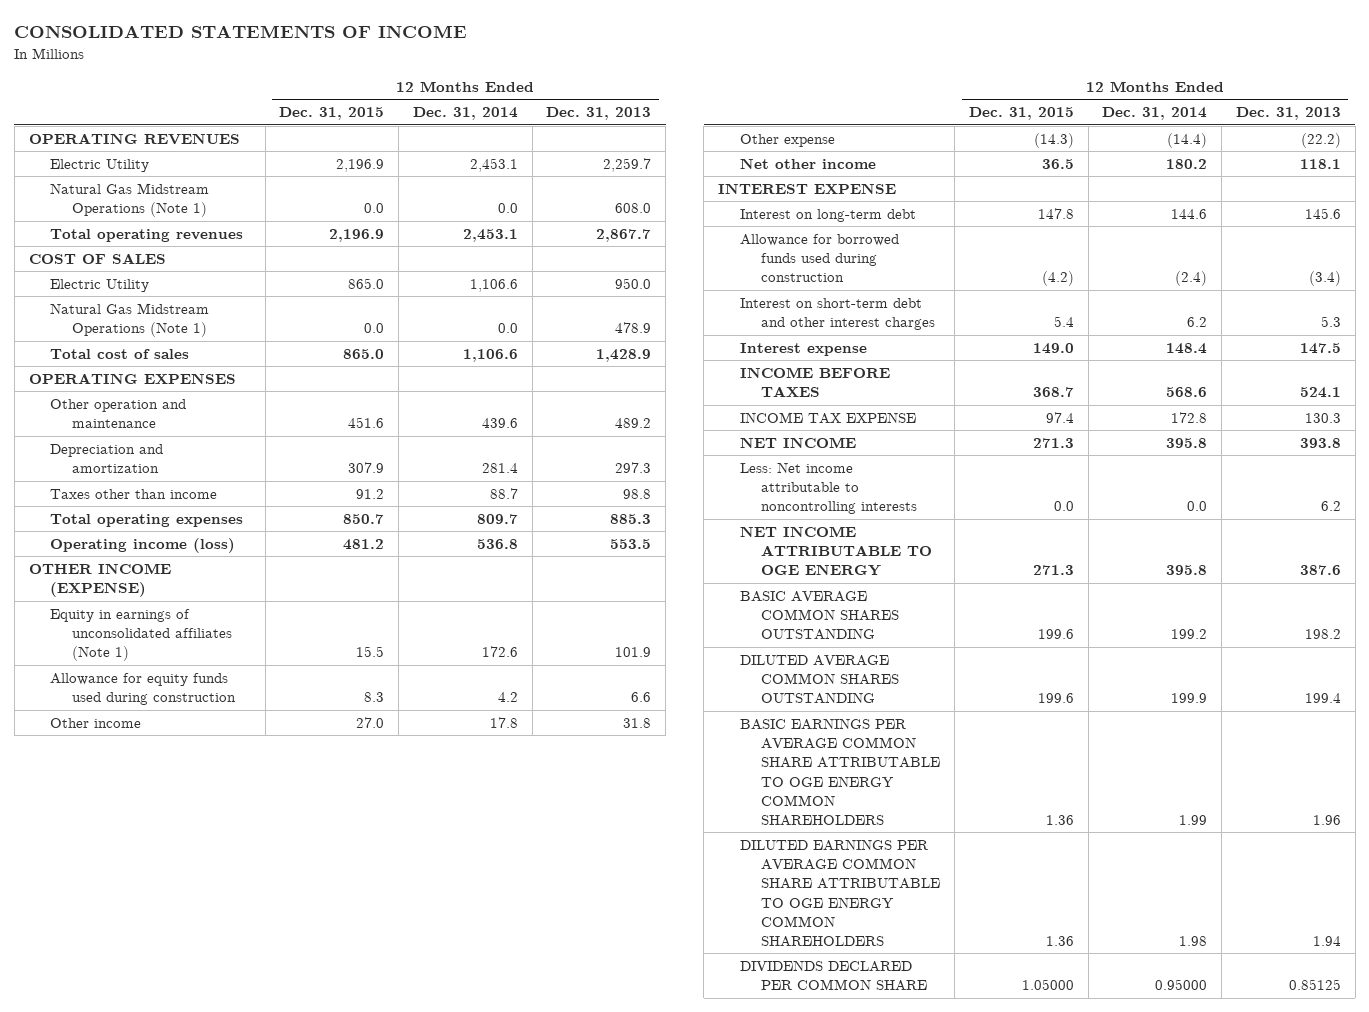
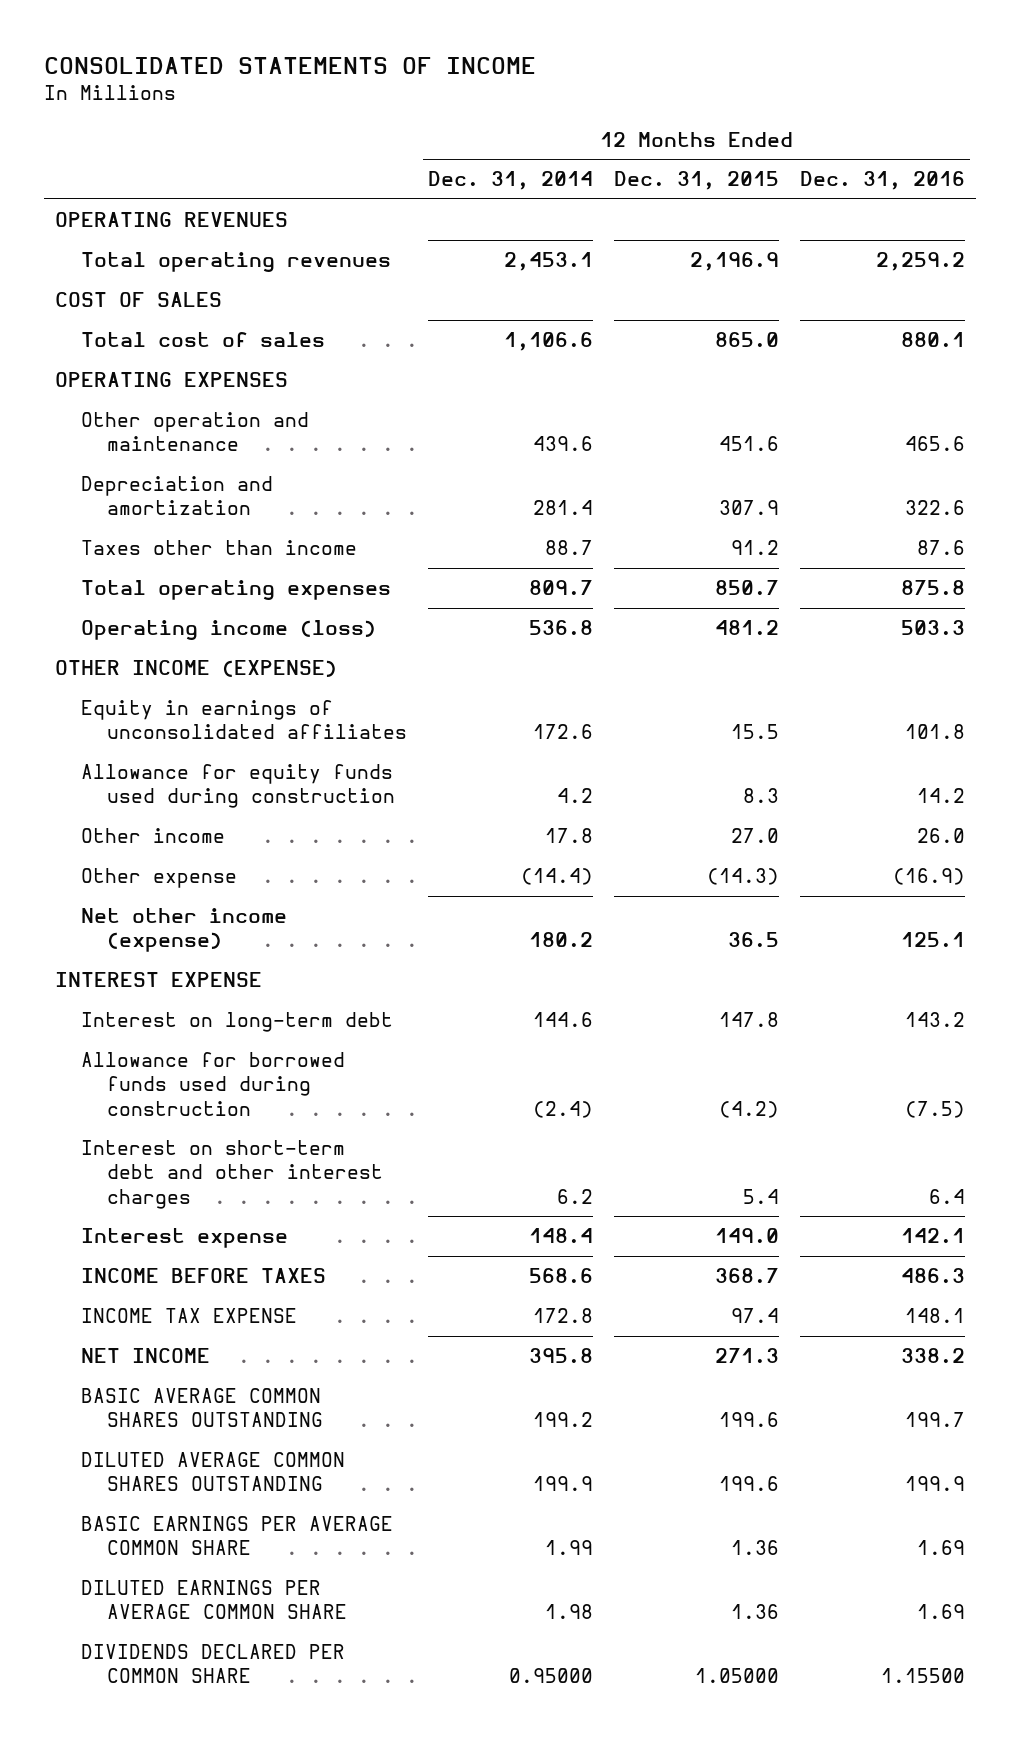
- | 12 Months Ended Dec. 31, 2015 | 12 Months Ended Dec. 31, 2014 | 12 Months Ended Dec. 31, 2013
+ | 12 Months Ended Dec. 31, 2014 | 12 Months Ended Dec. 31, 2015 | 12 Months Ended Dec. 31, 2016
- Electric Utility | 2,196.9 | 2,453.1 | 2,259.7
- Natural Gas Midstream Operations (Note 1) | 0.0 | 0.0 | 608.0
- Electric Utility | 865.0 | 1,106.6 | 950.0
- Natural Gas Midstream Operations (Note 1) | 0.0 | 0.0 | 478.9
- Equity in earnings of unconsolidated affiliates (Note 1) | 15.5 | 172.6 | 101.9
+ Equity in earnings of unconsolidated affiliates | 172.6 | 15.5 | 101.8
- Net other income | 36.5 | 180.2 | 118.1
+ Net other income (expense) | 180.2 | 36.5 | 125.1
- Less: Net income attributable to noncontrolling interests | 0.0 | 0.0 | 6.2
- NET INCOME ATTRIBUTABLE TO OGE ENERGY | 271.3 | 395.8 | 387.6
- BASIC EARNINGS PER AVERAGE COMMON SHARE ATTRIBUTABLE TO OGE ENERGY COMMON SHAREHOLDERS | 1.36 | 1.99 | 1.96
- DILUTED EARNINGS PER AVERAGE COMMON SHARE ATTRIBUTABLE TO OGE ENERGY COMMON SHAREHOLDERS | 1.36 | 1.98 | 1.94
+ BASIC EARNINGS PER AVERAGE COMMON SHARE | 1.99 | 1.36 | 1.69
+ DILUTED EARNINGS PER AVERAGE COMMON SHARE | 1.98 | 1.36 | 1.69

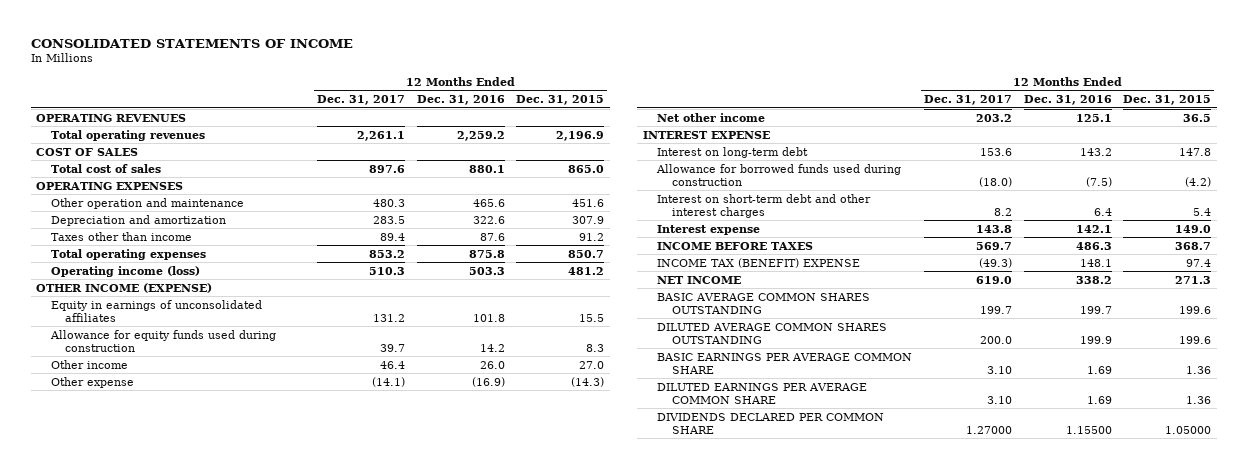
- | 12 Months Ended Dec. 31, 2014 | 12 Months Ended Dec. 31, 2015 | 12 Months Ended Dec. 31, 2016
+ | 12 Months Ended Dec. 31, 2017 | 12 Months Ended Dec. 31, 2016 | 12 Months Ended Dec. 31, 2015
- Net other income (expense) | 180.2 | 36.5 | 125.1
+ Net other income | 203.2 | 125.1 | 36.5
- INCOME TAX EXPENSE | 172.8 | 97.4 | 148.1
+ INCOME TAX (BENEFIT) EXPENSE | (49.3) | 148.1 | 97.4

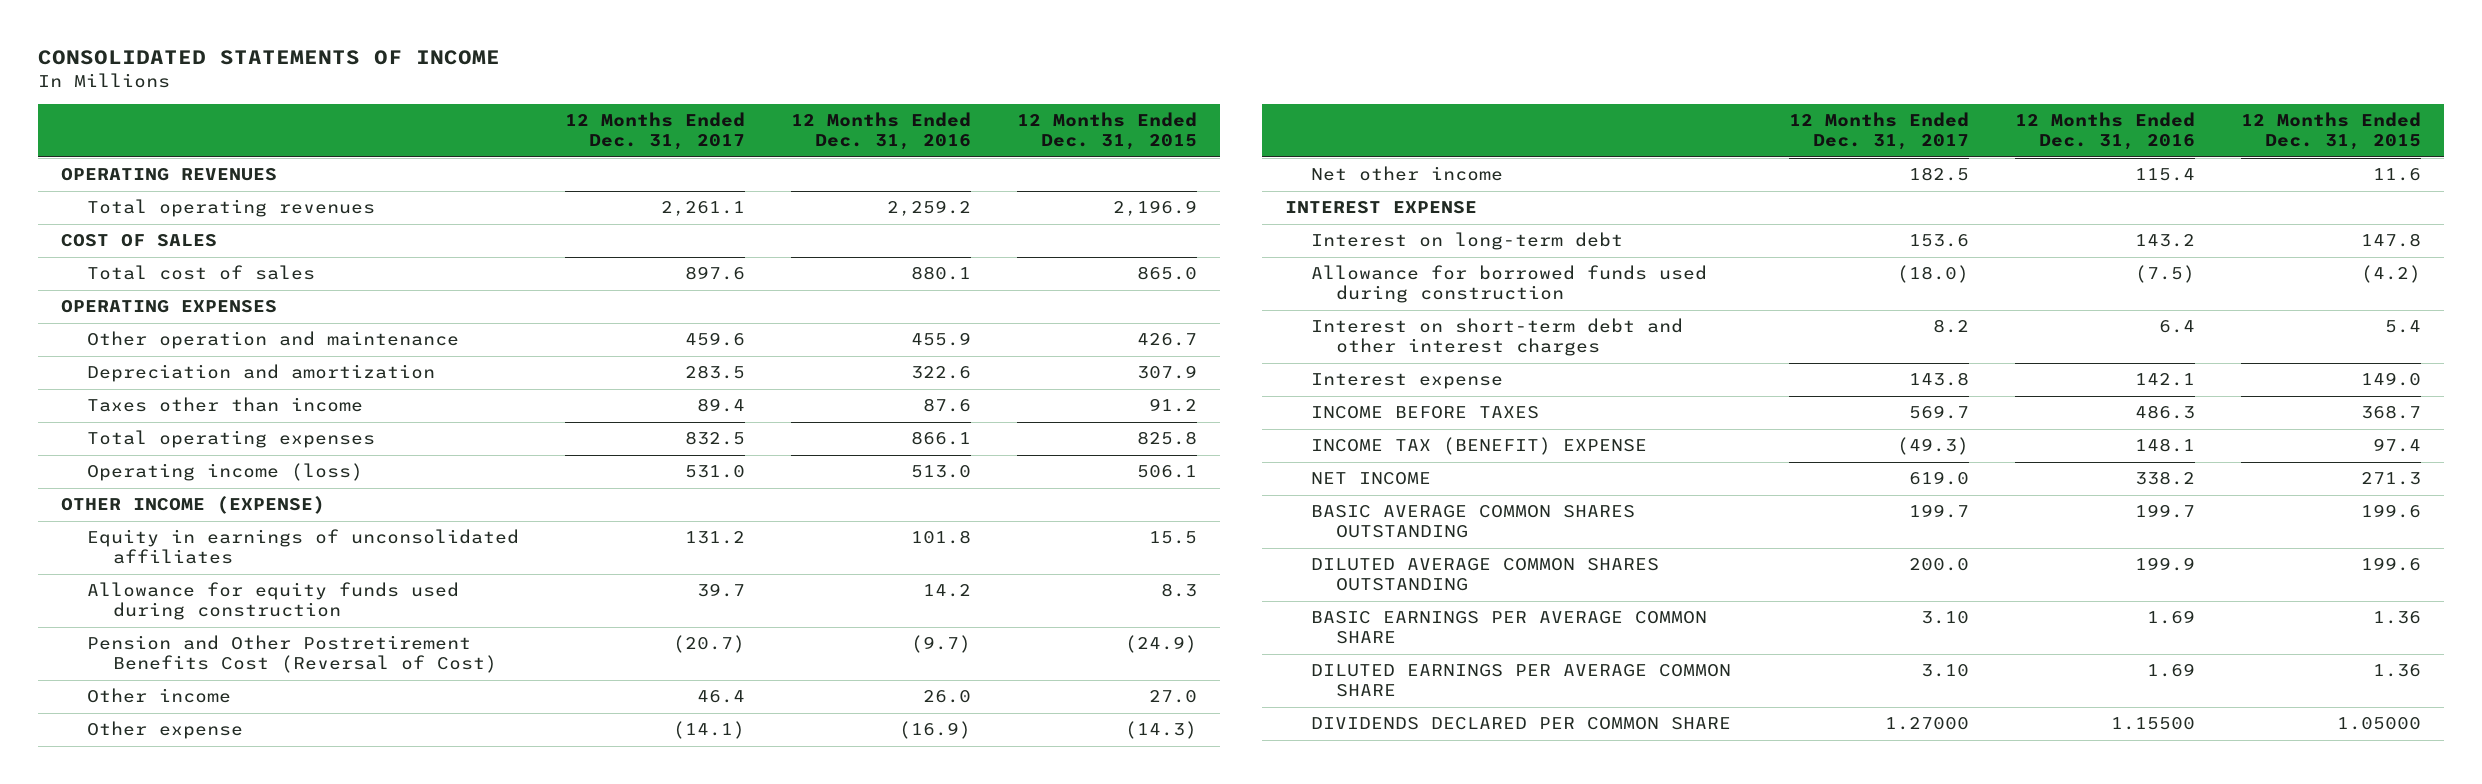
- Other operation and maintenance | 480.3 | 465.6 | 451.6
+ Other operation and maintenance | 459.6 | 455.9 | 426.7
- Total operating expenses | 853.2 | 875.8 | 850.7
- Operating income (loss) | 510.3 | 503.3 | 481.2
+ Total operating expenses | 832.5 | 866.1 | 825.8
+ Operating income (loss) | 531.0 | 513.0 | 506.1
+ Pension and Other Postretirement Benefits Cost (Reversal of Cost) | (20.7) | (9.7) | (24.9)
- Net other income | 203.2 | 125.1 | 36.5
+ Net other income | 182.5 | 115.4 | 11.6

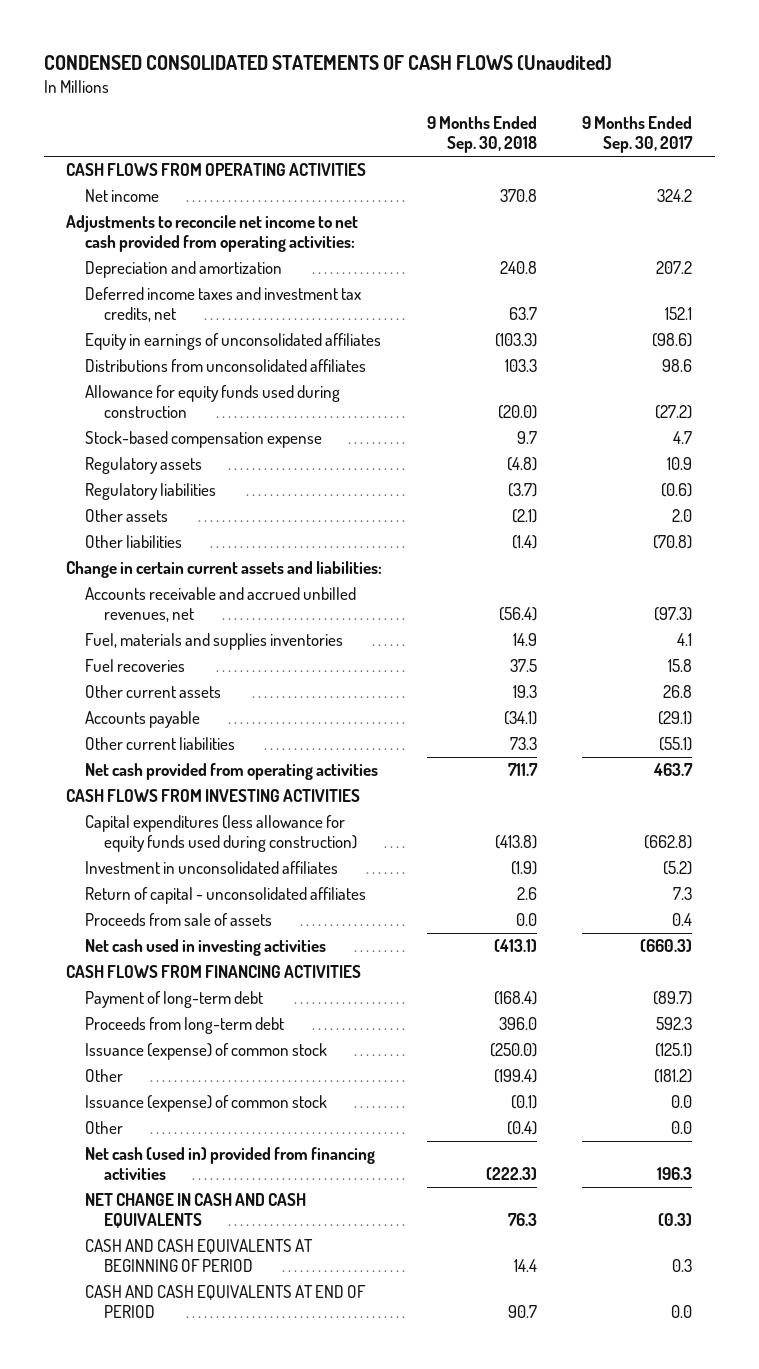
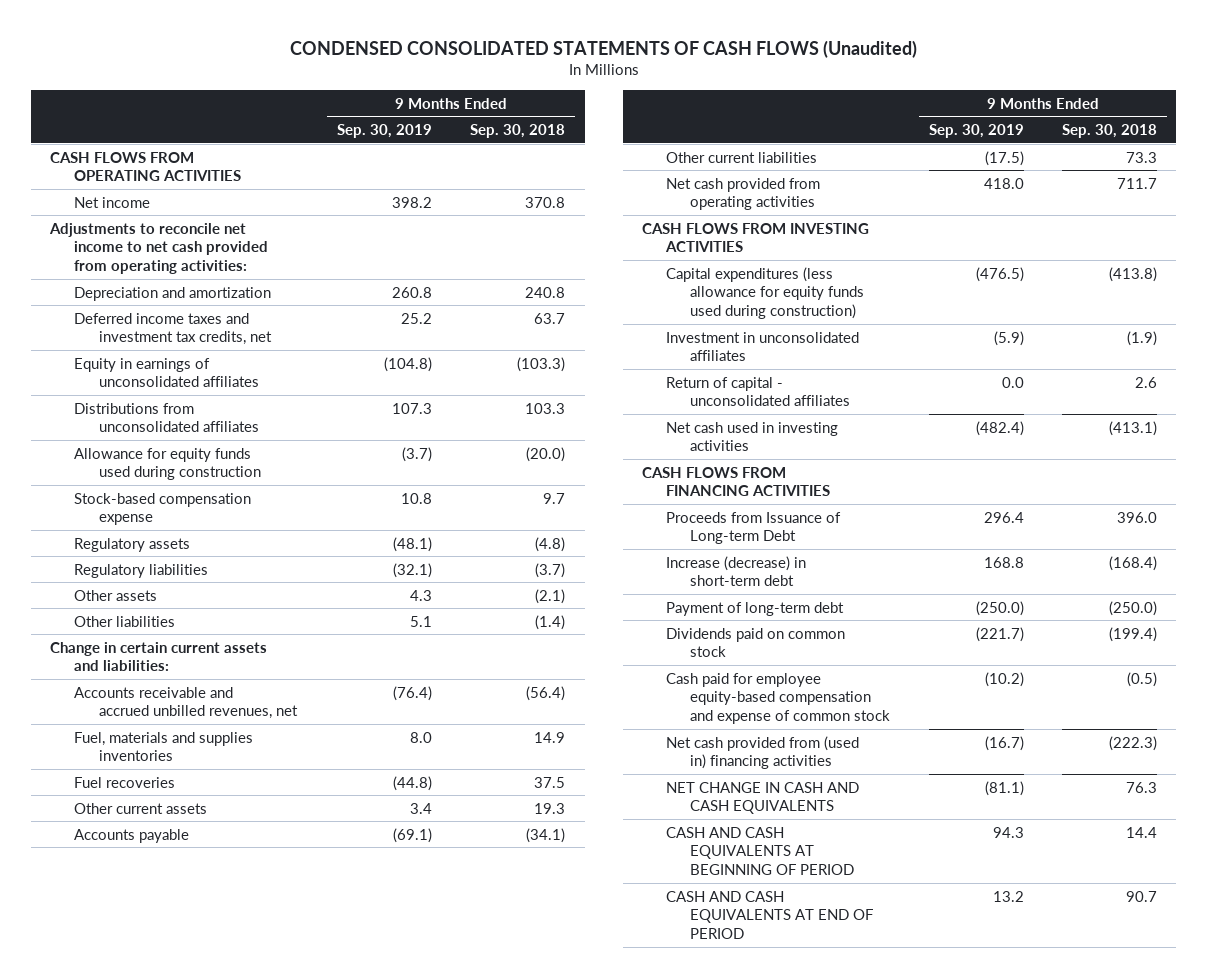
- | 9 Months Ended Sep. 30, 2018 | 9 Months Ended Sep. 30, 2017
+ | 9 Months Ended Sep. 30, 2019 | 9 Months Ended Sep. 30, 2018
- Proceeds from sale of assets | 0.0 | 0.4
- Payment of long-term debt | (168.4) | (89.7)
- Proceeds from long-term debt | 396.0 | 592.3
- Issuance (expense) of common stock | (250.0) | (125.1)
- Other | (199.4) | (181.2)
- Issuance (expense) of common stock | (0.1) | 0.0
- Other | (0.4) | 0.0
- Net cash (used in) provided from financing activities | (222.3) | 196.3
+ Proceeds from Issuance of Long-term Debt | 296.4 | 396.0
+ Increase (decrease) in short-term debt | 168.8 | (168.4)
+ Payment of long-term debt | (250.0) | (250.0)
+ Dividends paid on common stock | (221.7) | (199.4)
+ Cash paid for employee equity-based compensation and expense of common stock | (10.2) | (0.5)
+ Net cash provided from (used in) financing activities | (16.7) | (222.3)

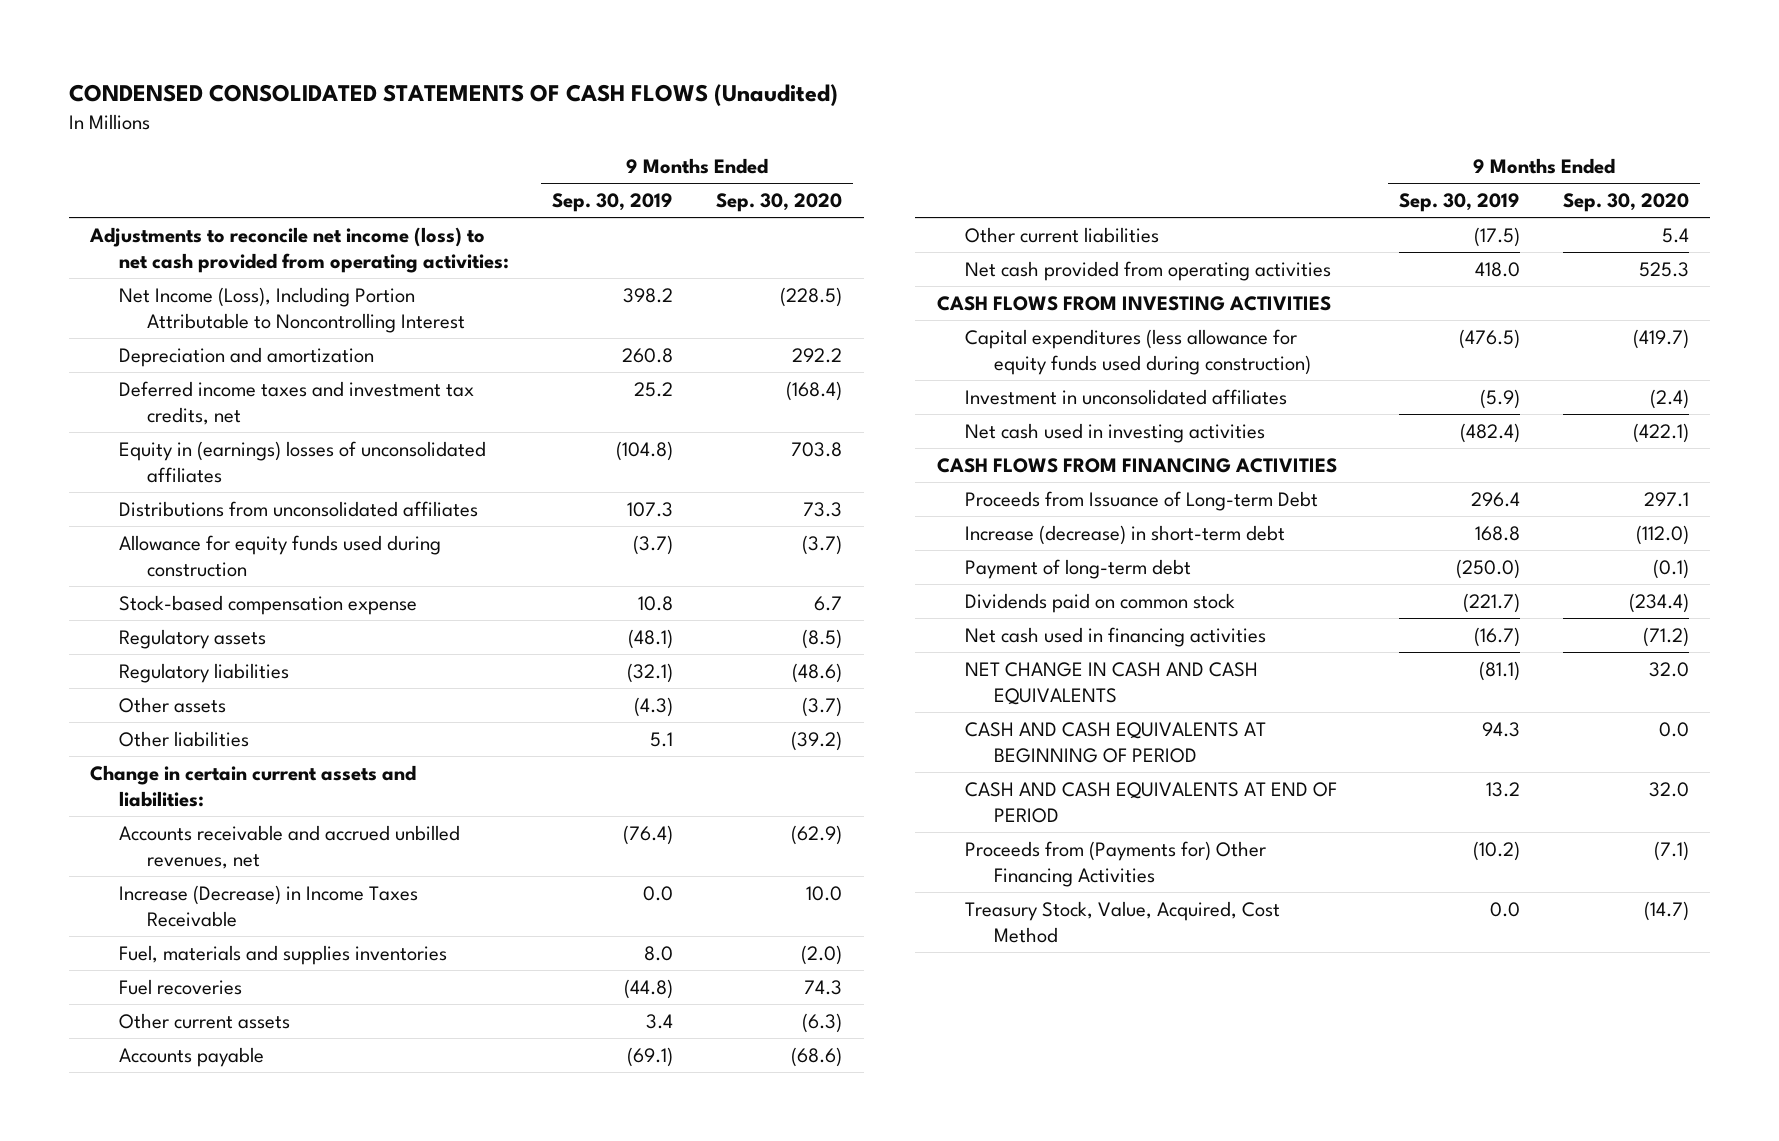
- | 9 Months Ended Sep. 30, 2019 | 9 Months Ended Sep. 30, 2018
+ | 9 Months Ended Sep. 30, 2019 | 9 Months Ended Sep. 30, 2020
- CASH FLOWS FROM OPERATING ACTIVITIES
- Net income | 398.2 | 370.8
- Adjustments to reconcile net income to net cash provided from operating activities:
+ Adjustments to reconcile net income (loss) to net cash provided from operating activities:
+ Net Income (Loss), Including Portion Attributable to Noncontrolling Interest | 398.2 | (228.5)
- Equity in earnings of unconsolidated affiliates | (104.8) | (103.3)
+ Equity in (earnings) losses of unconsolidated affiliates | (104.8) | 703.8
- Other assets | 4.3 | (2.1)
+ Other assets | (4.3) | (3.7)
+ Increase (Decrease) in Income Taxes Receivable | 0.0 | 10.0
- Return of capital - unconsolidated affiliates | 0.0 | 2.6
- Cash paid for employee equity-based compensation and expense of common stock | (10.2) | (0.5)
- Net cash provided from (used in) financing activities | (16.7) | (222.3)
+ Net cash used in financing activities | (16.7) | (71.2)
+ Proceeds from (Payments for) Other Financing Activities | (10.2) | (7.1)
+ Treasury Stock, Value, Acquired, Cost Method | 0.0 | (14.7)

